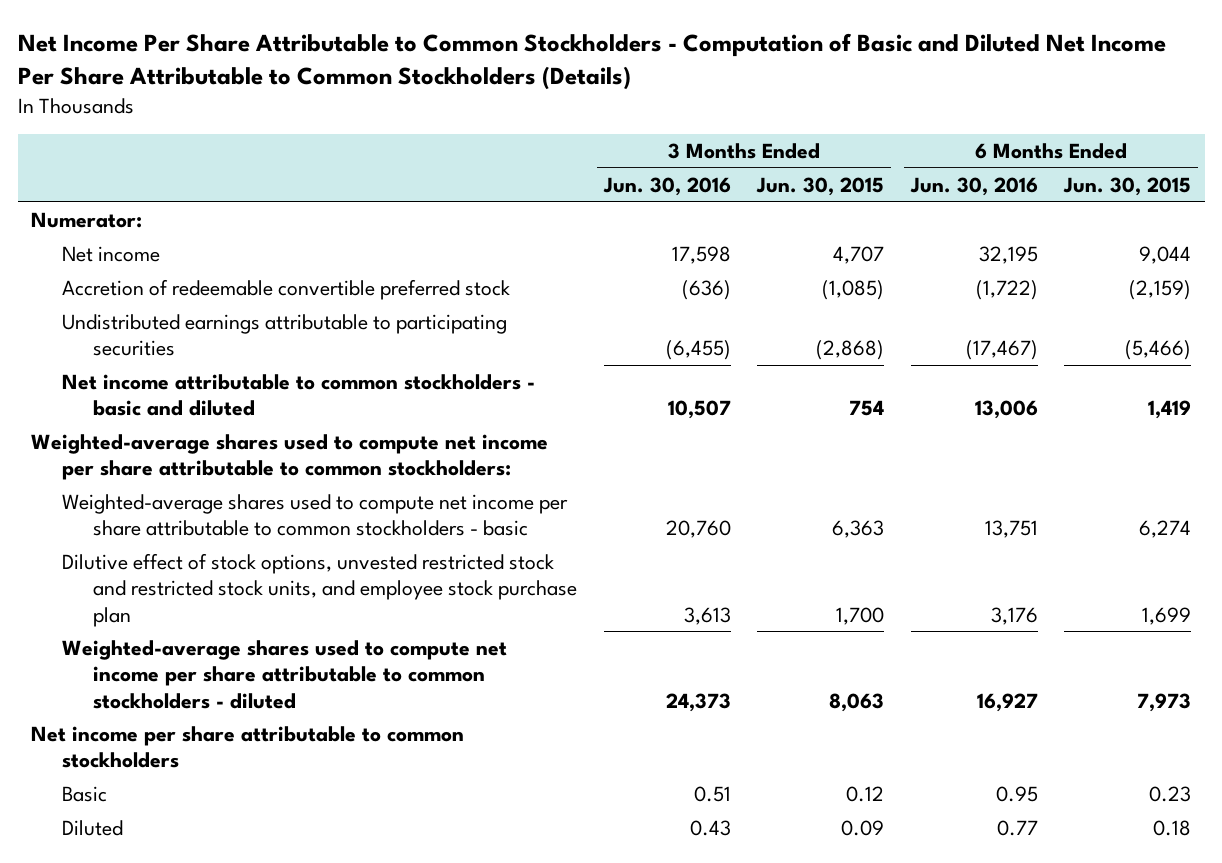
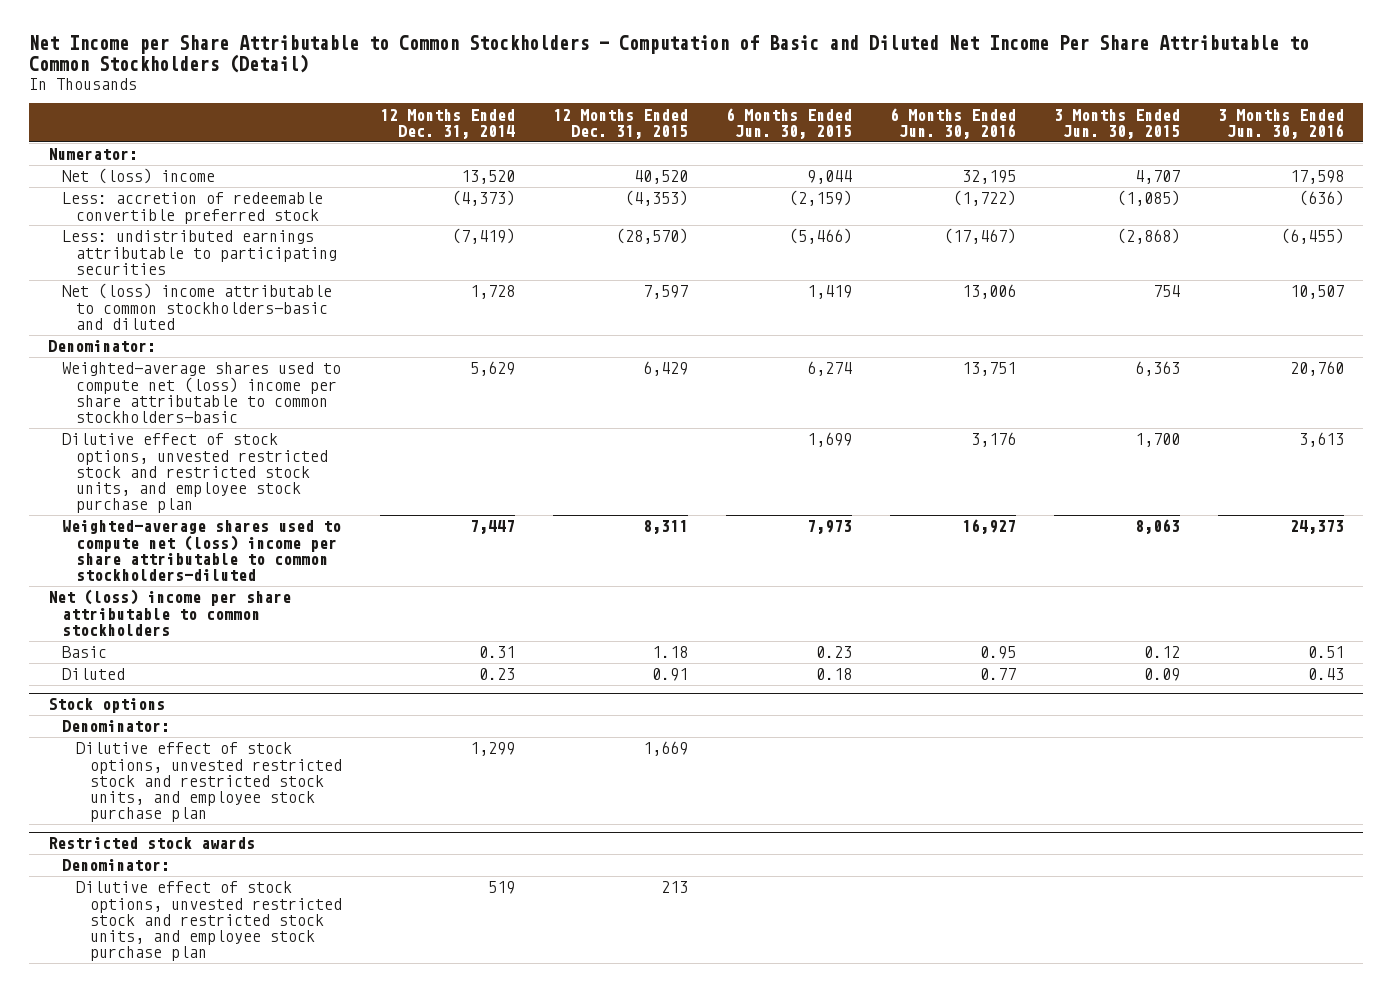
- Net Income Per Share Attributable to Common Stockholders - Computation of Basic and Diluted Net Income Per Share Attributable to Common Stockholders (Details)
+ Net Income per Share Attributable to Common Stockholders - Computation of Basic and Diluted Net Income Per Share Attributable to Common Stockholders (Detail)
- | 3 Months Ended Jun. 30, 2016 | 3 Months Ended Jun. 30, 2015 | 6 Months Ended Jun. 30, 2016 | 6 Months Ended Jun. 30, 2015
+ | 12 Months Ended Dec. 31, 2014 | 12 Months Ended Dec. 31, 2015 | 6 Months Ended Jun. 30, 2015 | 6 Months Ended Jun. 30, 2016 | 3 Months Ended Jun. 30, 2015 | 3 Months Ended Jun. 30, 2016
- Net income | 17,598 | 4,707 | 32,195 | 9,044
- Accretion of redeemable convertible preferred stock | (636) | (1,085) | (1,722) | (2,159)
- Undistributed earnings attributable to participating securities | (6,455) | (2,868) | (17,467) | (5,466)
- Net income attributable to common stockholders - basic and diluted | 10,507 | 754 | 13,006 | 1,419
- Weighted-average shares used to compute net income per share attributable to common stockholders:
- Weighted-average shares used to compute net income per share attributable to common stockholders - basic | 20,760 | 6,363 | 13,751 | 6,274
+ Net (loss) income | 13,520 | 40,520 | 9,044 | 32,195 | 4,707 | 17,598
+ Less: accretion of redeemable convertible preferred stock | (4,373) | (4,353) | (2,159) | (1,722) | (1,085) | (636)
+ Less: undistributed earnings attributable to participating securities | (7,419) | (28,570) | (5,466) | (17,467) | (2,868) | (6,455)
+ Net (loss) income attributable to common stockholders-basic and diluted | 1,728 | 7,597 | 1,419 | 13,006 | 754 | 10,507
+ Denominator:
+ Weighted-average shares used to compute net (loss) income per share attributable to common stockholders-basic | 5,629 | 6,429 | 6,274 | 13,751 | 6,363 | 20,760
- Weighted-average shares used to compute net income per share attributable to common stockholders - diluted | 24,373 | 8,063 | 16,927 | 7,973
- Net income per share attributable to common stockholders
+ Weighted-average shares used to compute net (loss) income per share attributable to common stockholders-diluted | 7,447 | 8,311 | 7,973 | 16,927 | 8,063 | 24,373
+ Net (loss) income per share attributable to common stockholders
+ Stock options
+ Denominator:
+ Dilutive effect of stock options, unvested restricted stock and restricted stock units, and employee stock purchase plan | 1,299 | 1,669 | | | |
+ Restricted stock awards
+ Denominator:
+ Dilutive effect of stock options, unvested restricted stock and restricted stock units, and employee stock purchase plan | 519 | 213 | | | |

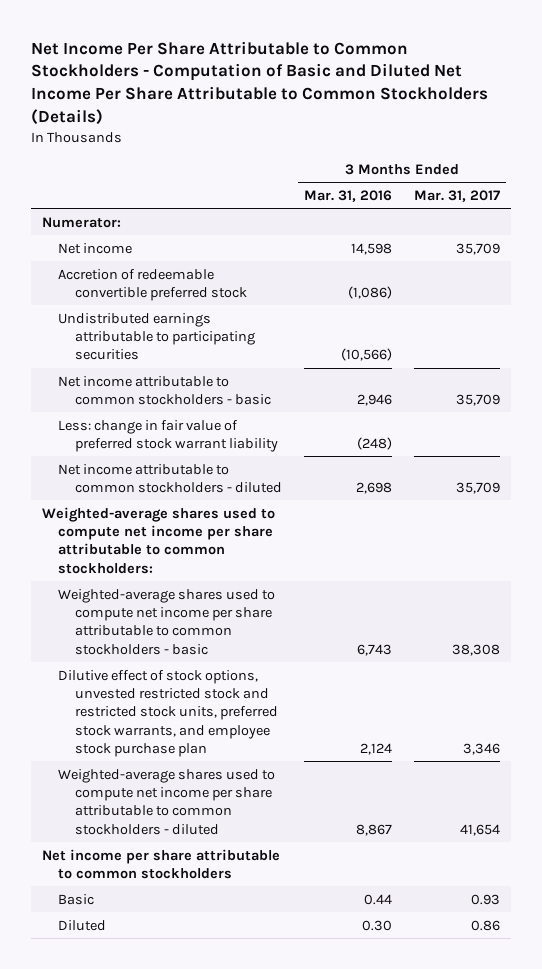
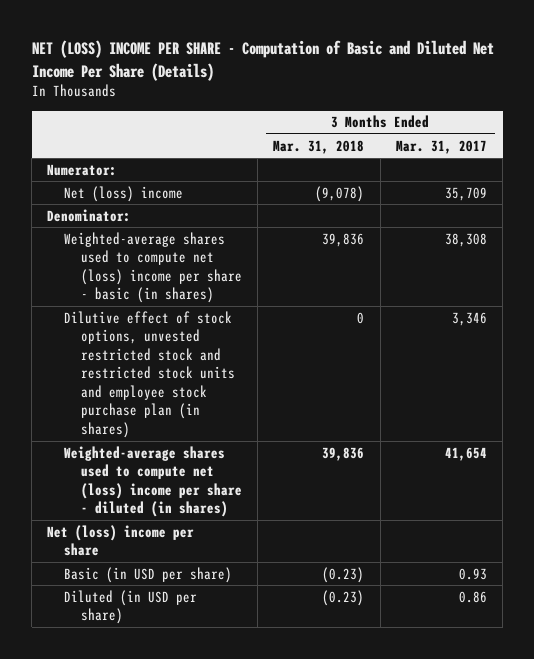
- Net Income Per Share Attributable to Common Stockholders - Computation of Basic and Diluted Net Income Per Share Attributable to Common Stockholders (Details)
+ NET (LOSS) INCOME PER SHARE - Computation of Basic and Diluted Net Income Per Share (Details)
- | 3 Months Ended Mar. 31, 2016 | 3 Months Ended Mar. 31, 2017
+ | 3 Months Ended Mar. 31, 2018 | 3 Months Ended Mar. 31, 2017
- Net income | 14,598 | 35,709
- Accretion of redeemable convertible preferred stock | (1,086) |
- Undistributed earnings attributable to participating securities | (10,566) |
- Net income attributable to common stockholders - basic | 2,946 | 35,709
- Less: change in fair value of preferred stock warrant liability | (248) |
- Net income attributable to common stockholders - diluted | 2,698 | 35,709
- Weighted-average shares used to compute net income per share attributable to common stockholders:
- Weighted-average shares used to compute net income per share attributable to common stockholders - basic | 6,743 | 38,308
- Dilutive effect of stock options, unvested restricted stock and restricted stock units, preferred stock warrants, and employee stock purchase plan | 2,124 | 3,346
- Weighted-average shares used to compute net income per share attributable to common stockholders - diluted | 8,867 | 41,654
- Net income per share attributable to common stockholders
- Basic | 0.44 | 0.93
- Diluted | 0.30 | 0.86
+ Net (loss) income | (9,078) | 35,709
+ Denominator:
+ Weighted-average shares used to compute net (loss) income per share - basic (in shares) | 39,836 | 38,308
+ Dilutive effect of stock options, unvested restricted stock and restricted stock units and employee stock purchase plan (in shares) | 0 | 3,346
+ Weighted-average shares used to compute net (loss) income per share - diluted (in shares) | 39,836 | 41,654
+ Net (loss) income per share
+ Basic (in USD per share) | (0.23) | 0.93
+ Diluted (in USD per share) | (0.23) | 0.86

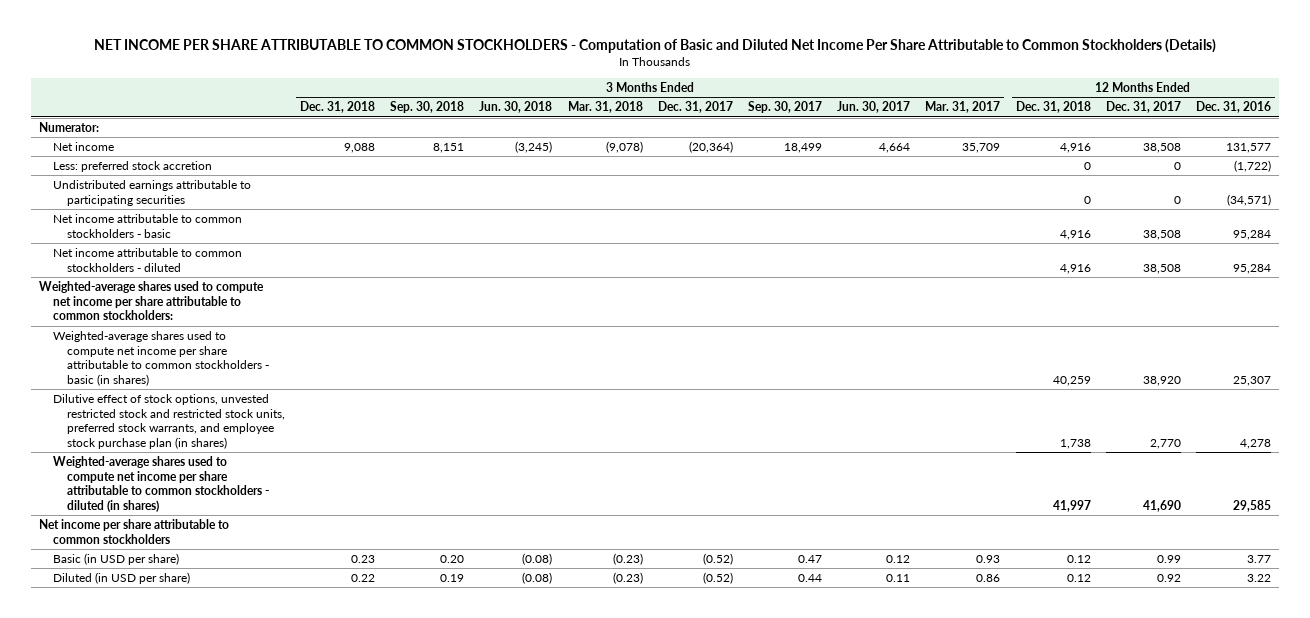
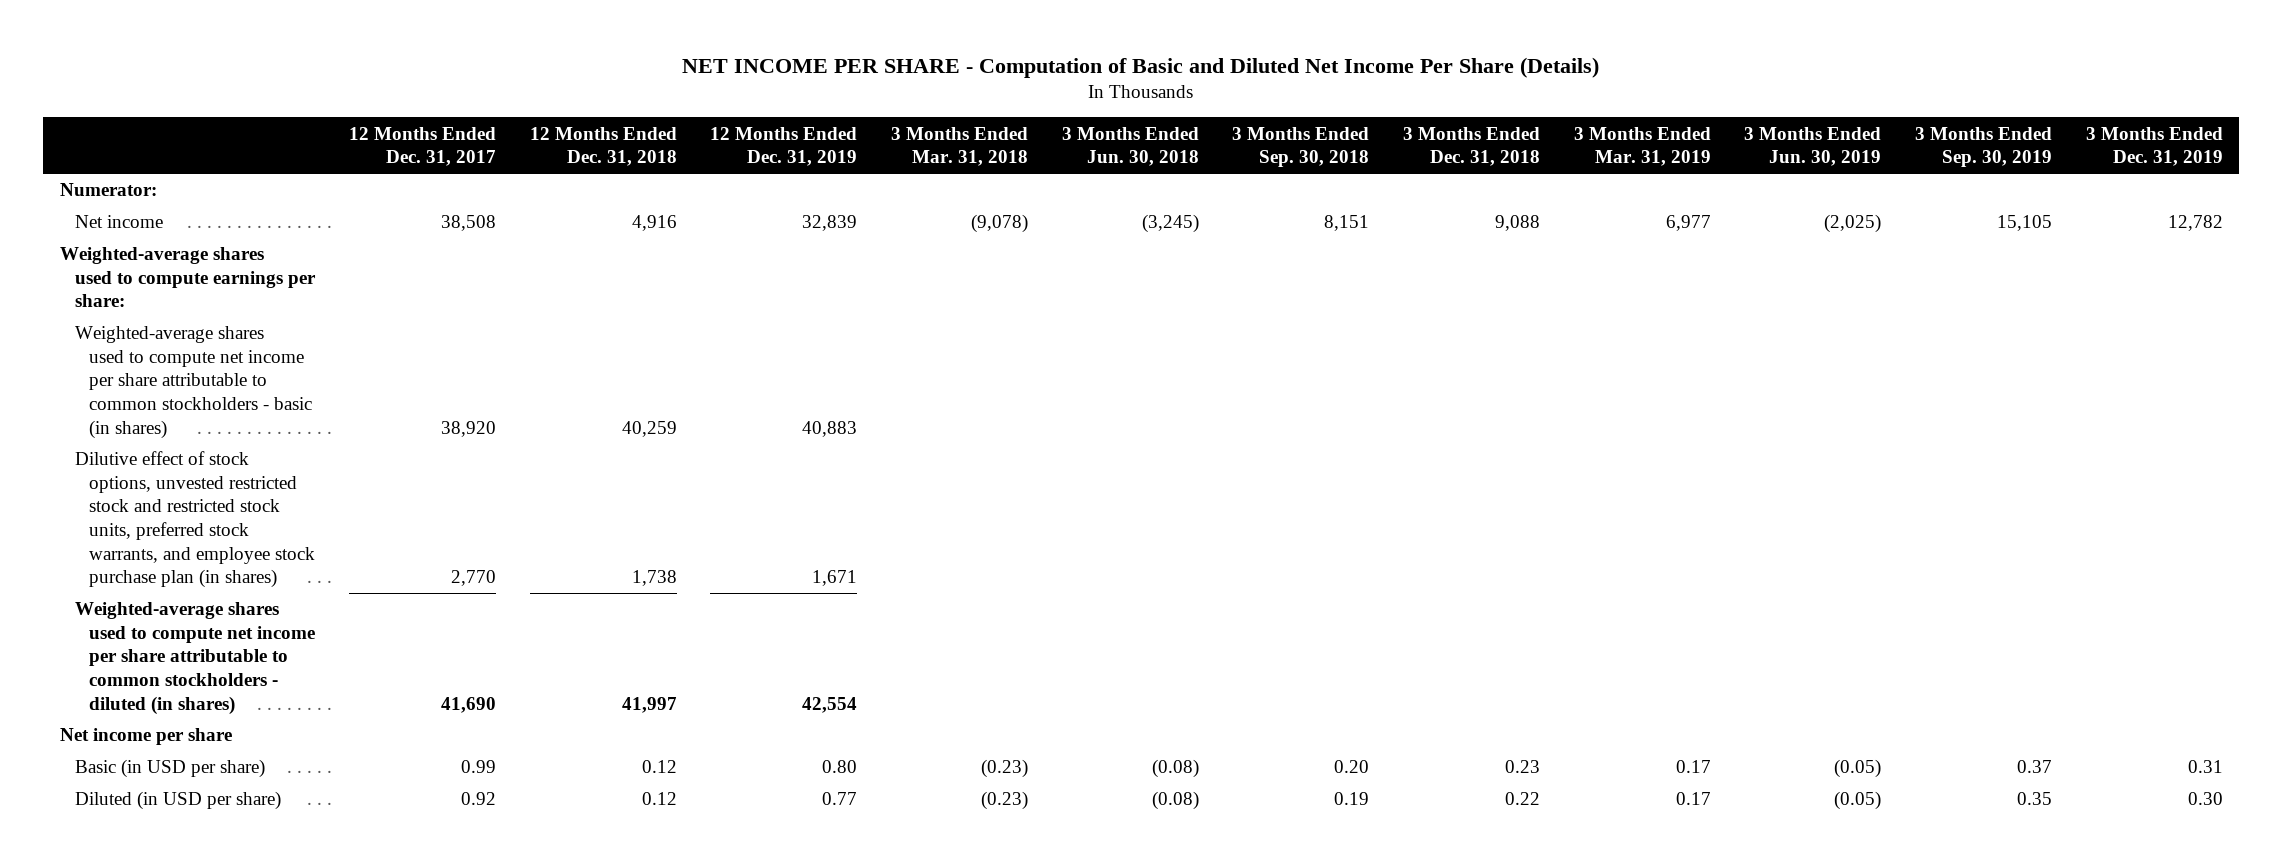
- NET INCOME PER SHARE ATTRIBUTABLE TO COMMON STOCKHOLDERS - Computation of Basic and Diluted Net Income Per Share Attributable to Common Stockholders (Details)
+ NET INCOME PER SHARE - Computation of Basic and Diluted Net Income Per Share (Details)
- | 3 Months Ended Dec. 31, 2018 | 3 Months Ended Sep. 30, 2018 | 3 Months Ended Jun. 30, 2018 | 3 Months Ended Mar. 31, 2018 | 3 Months Ended Dec. 31, 2017 | 3 Months Ended Sep. 30, 2017 | 3 Months Ended Jun. 30, 2017 | 3 Months Ended Mar. 31, 2017 | 12 Months Ended Dec. 31, 2018 | 12 Months Ended Dec. 31, 2017 | 12 Months Ended Dec. 31, 2016
+ | 12 Months Ended Dec. 31, 2017 | 12 Months Ended Dec. 31, 2018 | 12 Months Ended Dec. 31, 2019 | 3 Months Ended Mar. 31, 2018 | 3 Months Ended Jun. 30, 2018 | 3 Months Ended Sep. 30, 2018 | 3 Months Ended Dec. 31, 2018 | 3 Months Ended Mar. 31, 2019 | 3 Months Ended Jun. 30, 2019 | 3 Months Ended Sep. 30, 2019 | 3 Months Ended Dec. 31, 2019
- Less: preferred stock accretion | | | | | | | | | 0 | 0 | (1,722)
- Undistributed earnings attributable to participating securities | | | | | | | | | 0 | 0 | (34,571)
- Net income attributable to common stockholders - basic | | | | | | | | | 4,916 | 38,508 | 95,284
- Net income attributable to common stockholders - diluted | | | | | | | | | 4,916 | 38,508 | 95,284
- Weighted-average shares used to compute net income per share attributable to common stockholders:
+ Weighted-average shares used to compute earnings per share:
- Net income per share attributable to common stockholders
+ Net income per share

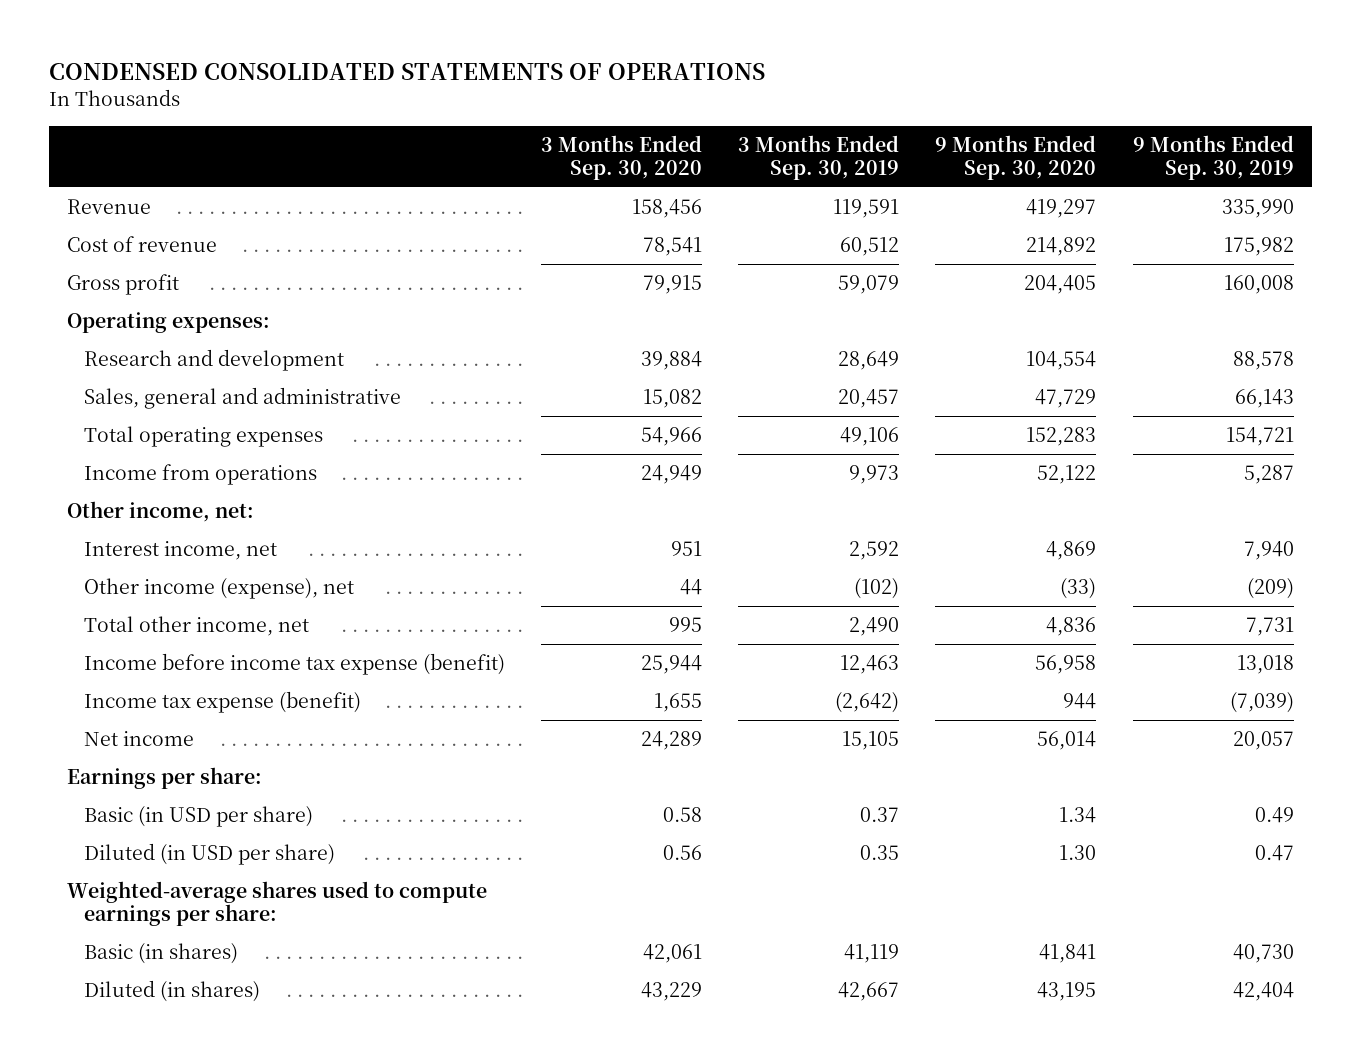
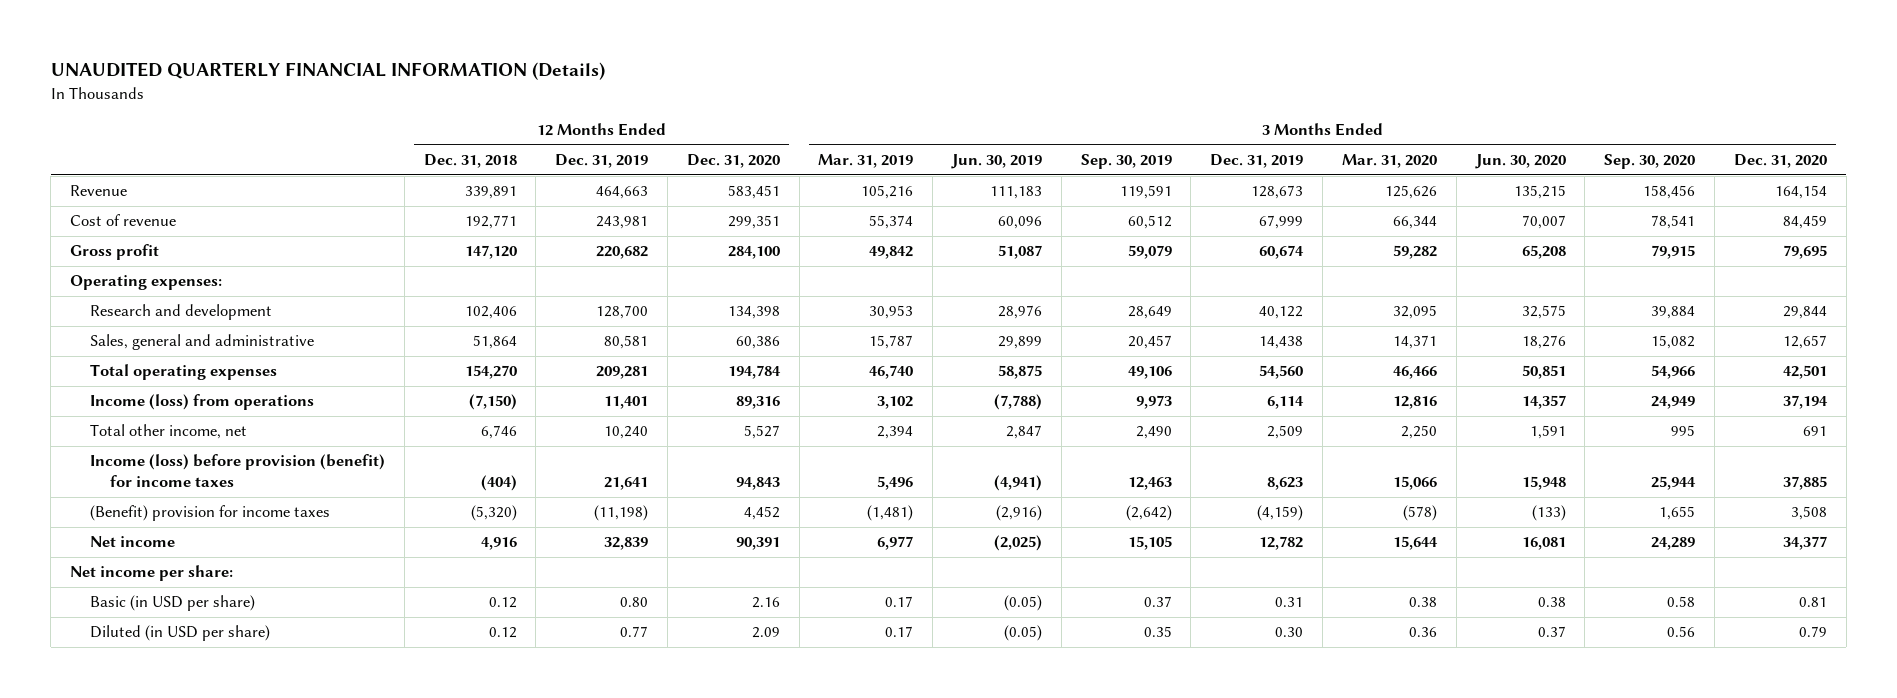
- CONDENSED CONSOLIDATED STATEMENTS OF OPERATIONS
+ UNAUDITED QUARTERLY FINANCIAL INFORMATION (Details)
- | 3 Months Ended Sep. 30, 2020 | 3 Months Ended Sep. 30, 2019 | 9 Months Ended Sep. 30, 2020 | 9 Months Ended Sep. 30, 2019
+ | 12 Months Ended Dec. 31, 2018 | 12 Months Ended Dec. 31, 2019 | 12 Months Ended Dec. 31, 2020 | 3 Months Ended Mar. 31, 2019 | 3 Months Ended Jun. 30, 2019 | 3 Months Ended Sep. 30, 2019 | 3 Months Ended Dec. 31, 2019 | 3 Months Ended Mar. 31, 2020 | 3 Months Ended Jun. 30, 2020 | 3 Months Ended Sep. 30, 2020 | 3 Months Ended Dec. 31, 2020
- Income from operations | 24,949 | 9,973 | 52,122 | 5,287
- Other income, net:
- Interest income, net | 951 | 2,592 | 4,869 | 7,940
- Other income (expense), net | 44 | (102) | (33) | (209)
+ Income (loss) from operations | (7,150) | 11,401 | 89,316 | 3,102 | (7,788) | 9,973 | 6,114 | 12,816 | 14,357 | 24,949 | 37,194
- Income before income tax expense (benefit) | 25,944 | 12,463 | 56,958 | 13,018
- Income tax expense (benefit) | 1,655 | (2,642) | 944 | (7,039)
+ Income (loss) before provision (benefit) for income taxes | (404) | 21,641 | 94,843 | 5,496 | (4,941) | 12,463 | 8,623 | 15,066 | 15,948 | 25,944 | 37,885
+ (Benefit) provision for income taxes | (5,320) | (11,198) | 4,452 | (1,481) | (2,916) | (2,642) | (4,159) | (578) | (133) | 1,655 | 3,508
- Earnings per share:
+ Net income per share:
- Weighted-average shares used to compute earnings per share:
- Basic (in shares) | 42,061 | 41,119 | 41,841 | 40,730
- Diluted (in shares) | 43,229 | 42,667 | 43,195 | 42,404

